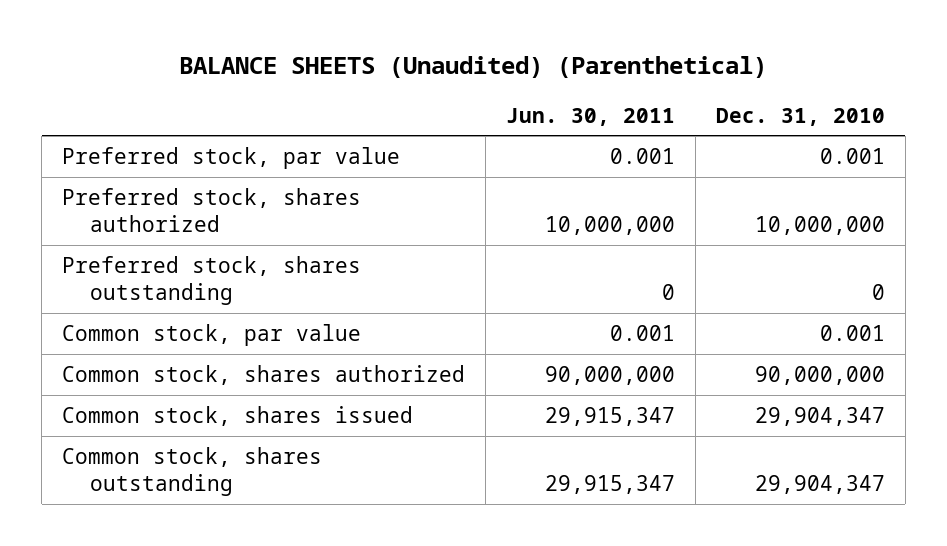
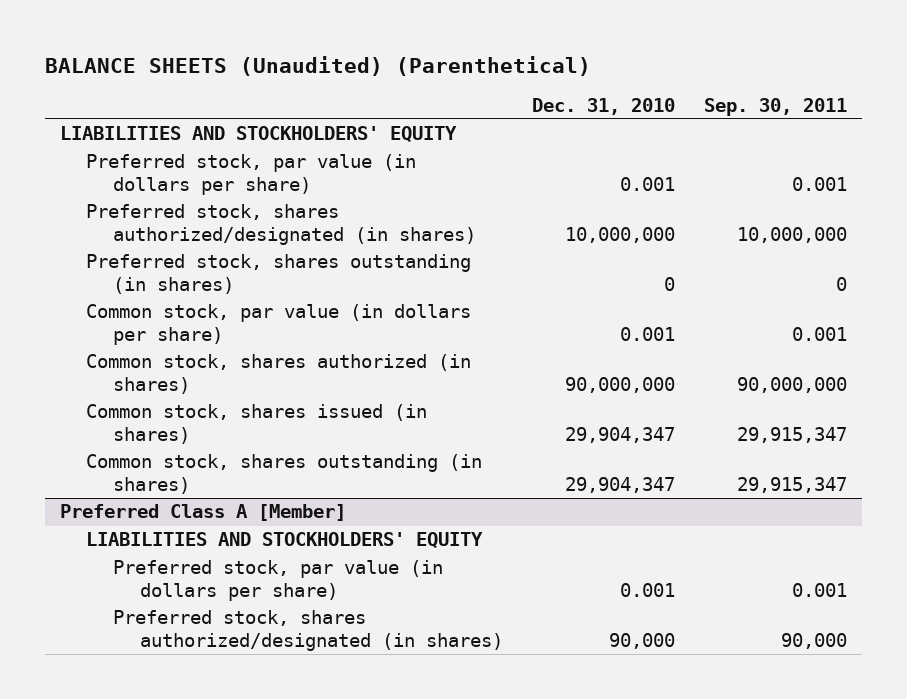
- | Jun. 30, 2011 | Dec. 31, 2010
+ | Dec. 31, 2010 | Sep. 30, 2011
- Preferred stock, par value | 0.001 | 0.001
- Preferred stock, shares authorized | 10,000,000 | 10,000,000
- Preferred stock, shares outstanding | 0 | 0
- Common stock, par value | 0.001 | 0.001
- Common stock, shares authorized | 90,000,000 | 90,000,000
- Common stock, shares issued | 29,915,347 | 29,904,347
- Common stock, shares outstanding | 29,915,347 | 29,904,347
+ LIABILITIES AND STOCKHOLDERS' EQUITY
+ Preferred stock, par value (in dollars per share) | 0.001 | 0.001
+ Preferred stock, shares authorized/designated (in shares) | 10,000,000 | 10,000,000
+ Preferred stock, shares outstanding (in shares) | 0 | 0
+ Common stock, par value (in dollars per share) | 0.001 | 0.001
+ Common stock, shares authorized (in shares) | 90,000,000 | 90,000,000
+ Common stock, shares issued (in shares) | 29,904,347 | 29,915,347
+ Common stock, shares outstanding (in shares) | 29,904,347 | 29,915,347
+ Preferred Class A [Member]
+ LIABILITIES AND STOCKHOLDERS' EQUITY
+ Preferred stock, par value (in dollars per share) | 0.001 | 0.001
+ Preferred stock, shares authorized/designated (in shares) | 90,000 | 90,000

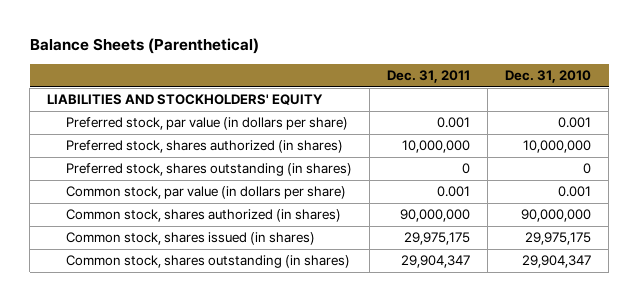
- BALANCE SHEETS (Unaudited) (Parenthetical)
+ Balance Sheets (Parenthetical)
- | Dec. 31, 2010 | Sep. 30, 2011
+ | Dec. 31, 2011 | Dec. 31, 2010
- Preferred stock, shares authorized/designated (in shares) | 10,000,000 | 10,000,000
+ Preferred stock, shares authorized (in shares) | 10,000,000 | 10,000,000
- Common stock, shares issued (in shares) | 29,904,347 | 29,915,347
+ Common stock, shares issued (in shares) | 29,975,175 | 29,975,175
- Preferred Class A [Member]
- LIABILITIES AND STOCKHOLDERS' EQUITY
- Preferred stock, par value (in dollars per share) | 0.001 | 0.001
- Preferred stock, shares authorized/designated (in shares) | 90,000 | 90,000

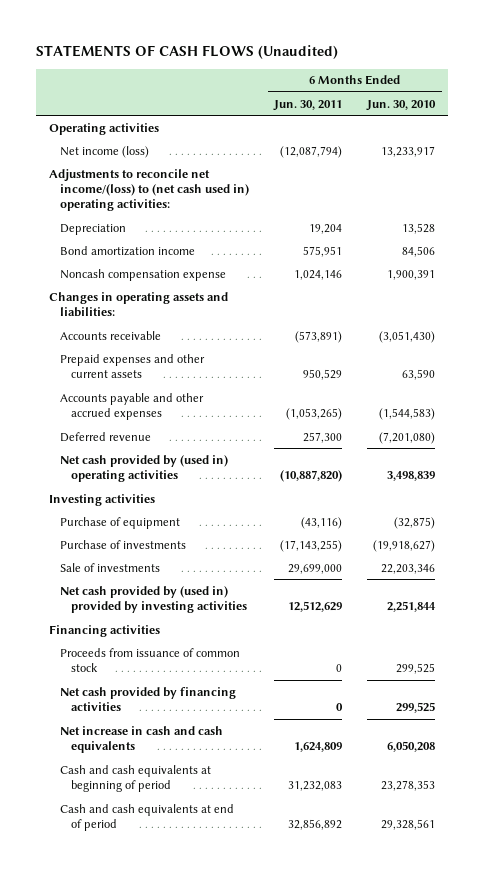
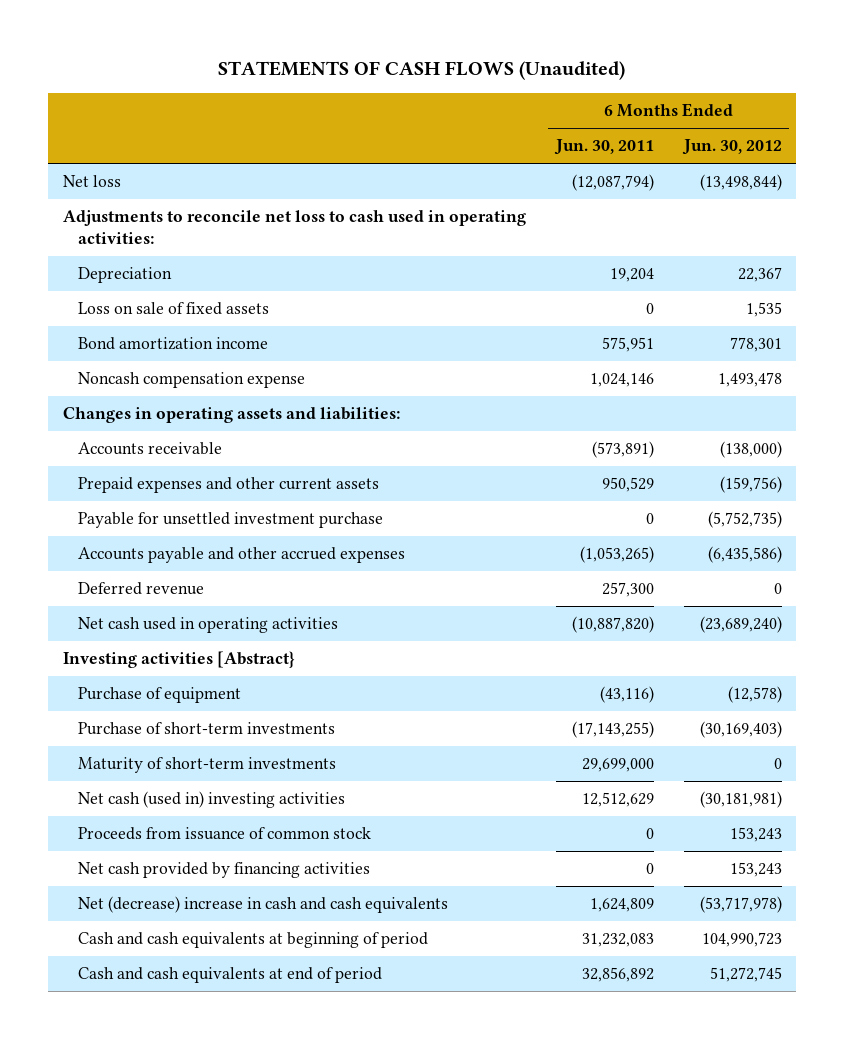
- | 6 Months Ended Jun. 30, 2011 | 6 Months Ended Jun. 30, 2010
+ | 6 Months Ended Jun. 30, 2011 | 6 Months Ended Jun. 30, 2012
- Operating activities
- Net income (loss) | (12,087,794) | 13,233,917
- Adjustments to reconcile net income/(loss) to (net cash used in) operating activities:
+ Net loss | (12,087,794) | (13,498,844)
+ Adjustments to reconcile net loss to cash used in operating activities:
+ Loss on sale of fixed assets | 0 | 1,535
+ Payable for unsettled investment purchase | 0 | (5,752,735)
- Net cash provided by (used in) operating activities | (10,887,820) | 3,498,839
- Investing activities
+ Net cash used in operating activities | (10,887,820) | (23,689,240)
+ Investing activities [Abstract}
- Purchase of investments | (17,143,255) | (19,918,627)
- Sale of investments | 29,699,000 | 22,203,346
- Net cash provided by (used in) provided by investing activities | 12,512,629 | 2,251,844
- Financing activities
+ Purchase of short-term investments | (17,143,255) | (30,169,403)
+ Maturity of short-term investments | 29,699,000 | 0
+ Net cash (used in) investing activities | 12,512,629 | (30,181,981)
- Net increase in cash and cash equivalents | 1,624,809 | 6,050,208
+ Net (decrease) increase in cash and cash equivalents | 1,624,809 | (53,717,978)

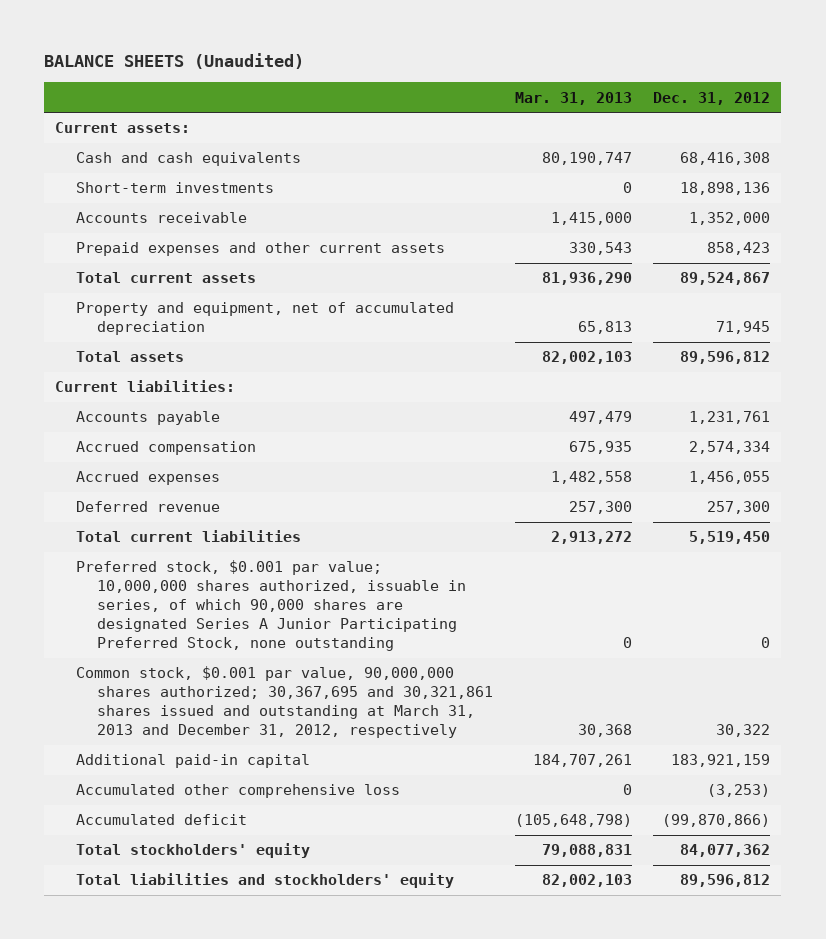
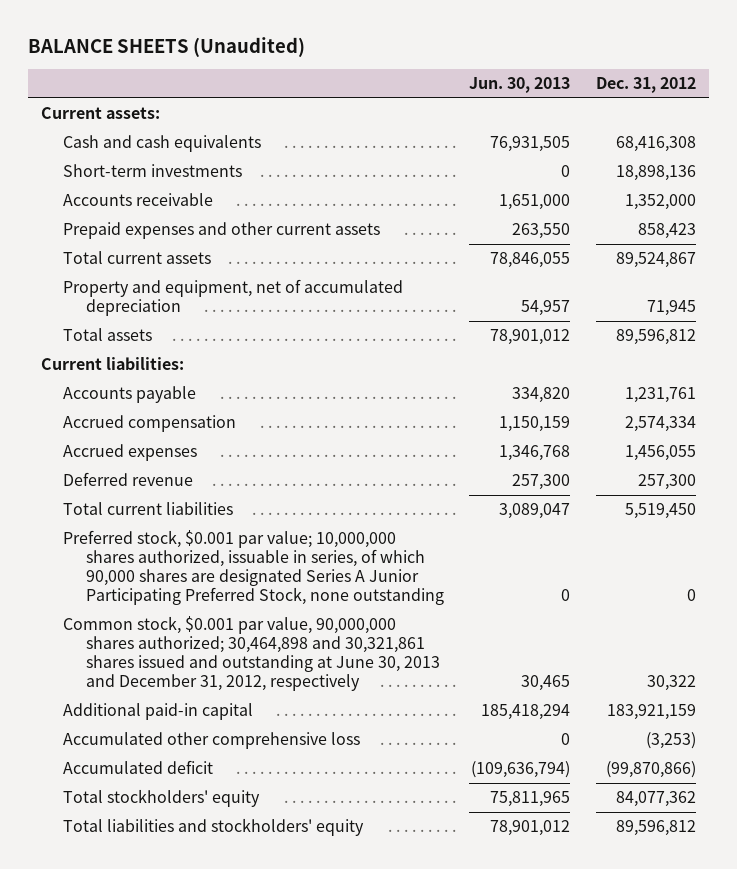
- | Mar. 31, 2013 | Dec. 31, 2012
+ | Jun. 30, 2013 | Dec. 31, 2012
- Common stock, $0.001 par value, 90,000,000 shares authorized; 30,367,695 and 30,321,861 shares issued and outstanding at March 31, 2013 and December 31, 2012, respectively | 30,368 | 30,322
+ Common stock, $0.001 par value, 90,000,000 shares authorized; 30,464,898 and 30,321,861 shares issued and outstanding at June 30, 2013 and December 31, 2012, respectively | 30,465 | 30,322

